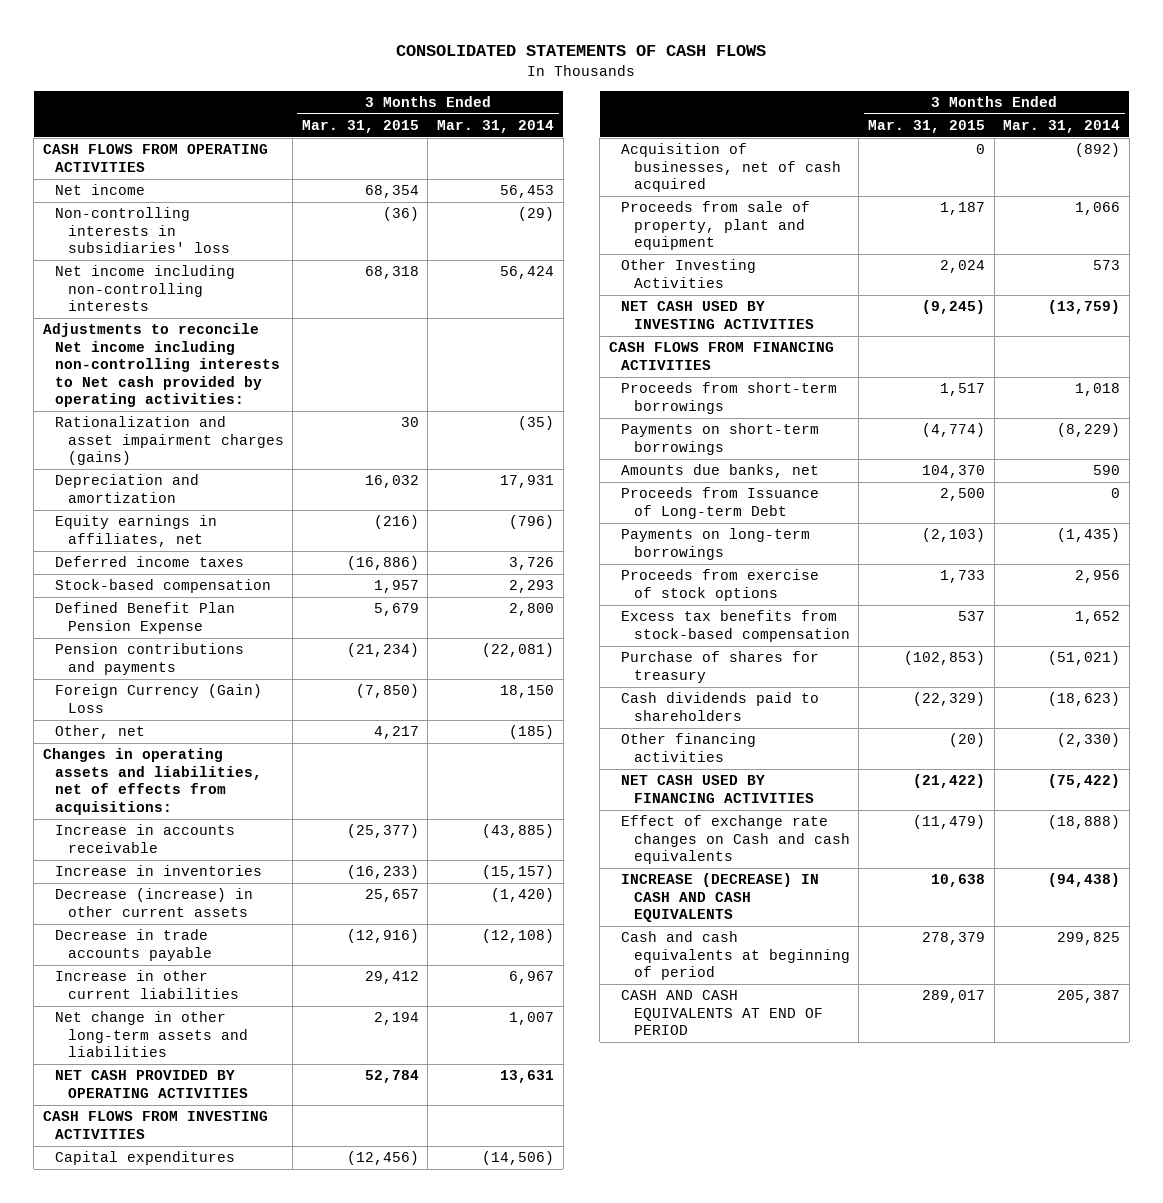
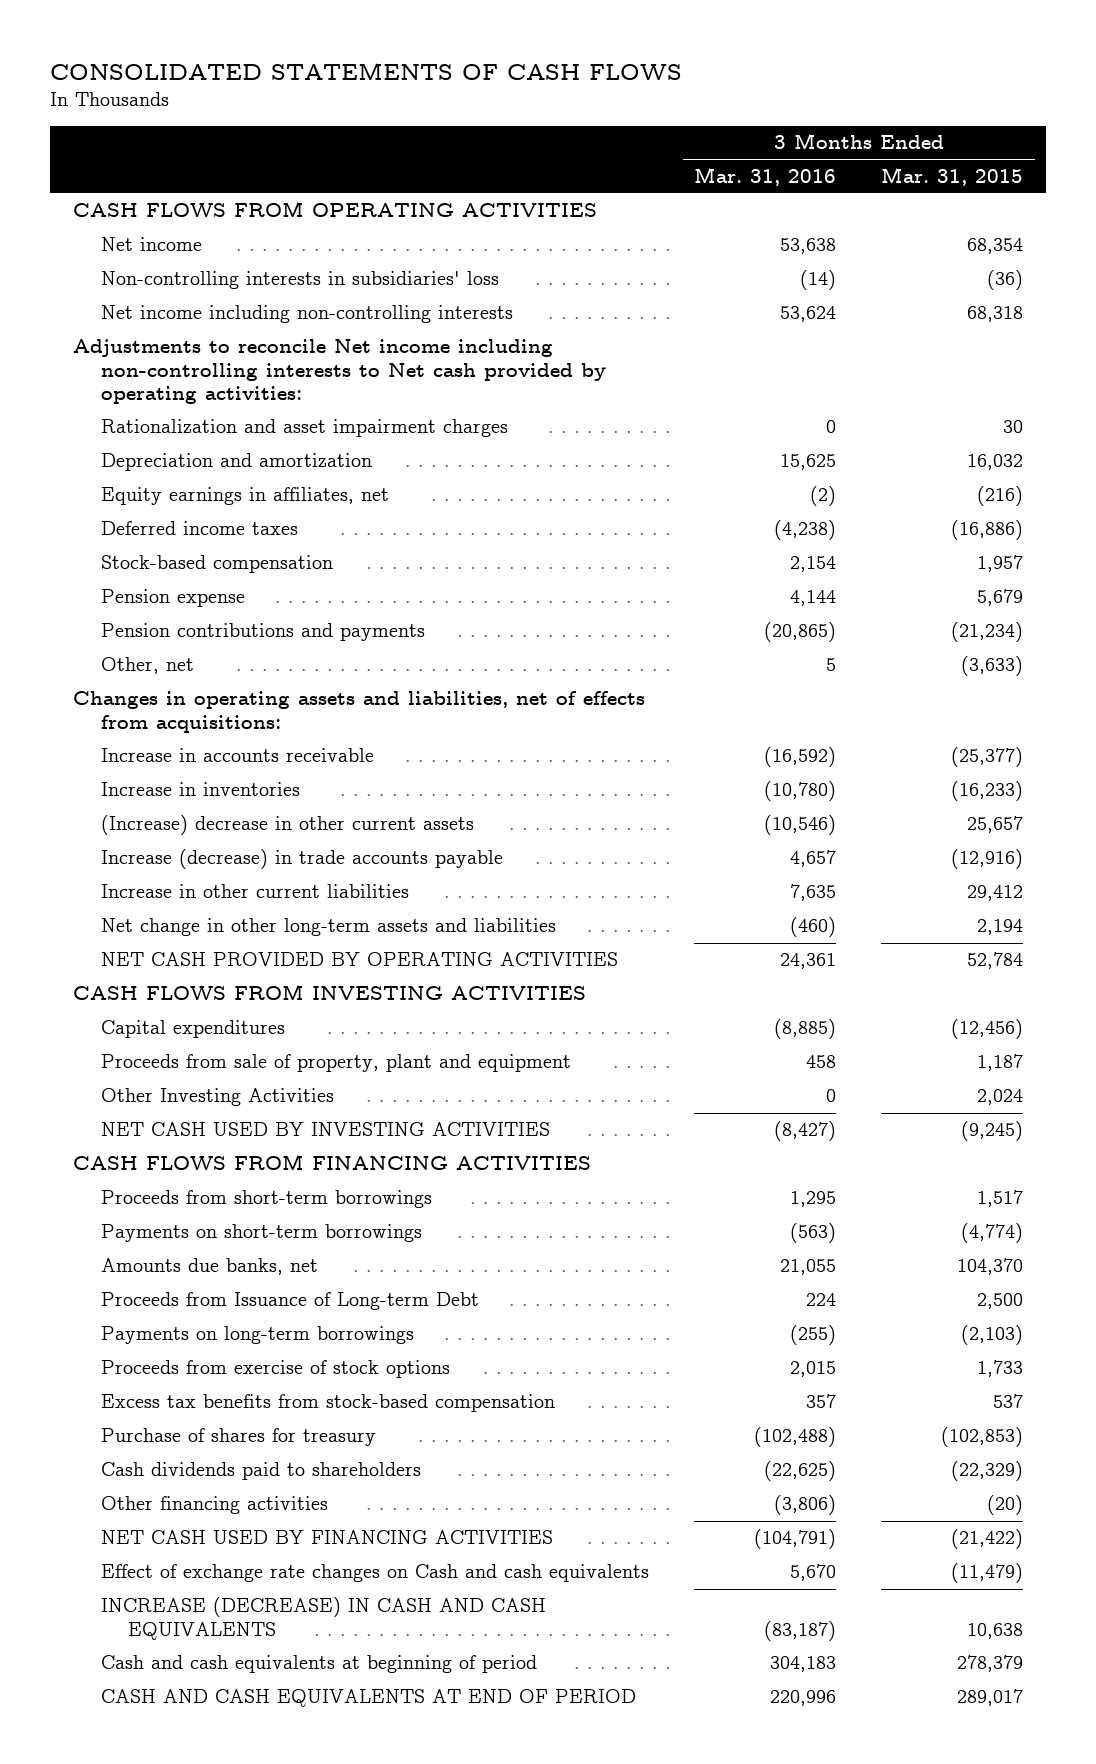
- | 3 Months Ended Mar. 31, 2015 | 3 Months Ended Mar. 31, 2014
+ | 3 Months Ended Mar. 31, 2016 | 3 Months Ended Mar. 31, 2015
- Rationalization and asset impairment charges (gains) | 30 | (35)
+ Rationalization and asset impairment charges | 0 | 30
- Defined Benefit Plan Pension Expense | 5,679 | 2,800
+ Pension expense | 4,144 | 5,679
- Foreign Currency (Gain) Loss | (7,850) | 18,150
- Other, net | 4,217 | (185)
+ Other, net | 5 | (3,633)
- Decrease (increase) in other current assets | 25,657 | (1,420)
- Decrease in trade accounts payable | (12,916) | (12,108)
+ (Increase) decrease in other current assets | (10,546) | 25,657
+ Increase (decrease) in trade accounts payable | 4,657 | (12,916)
- Acquisition of businesses, net of cash acquired | 0 | (892)

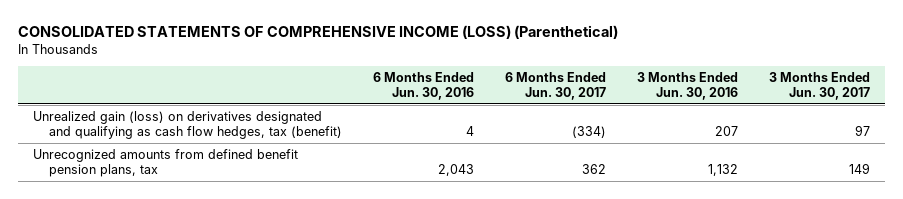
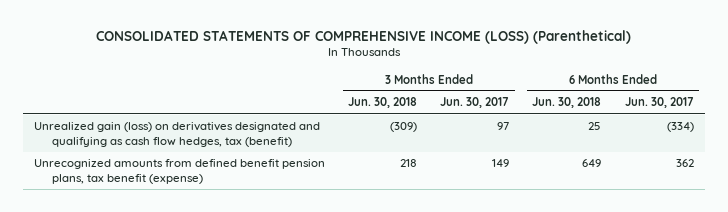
- | 6 Months Ended Jun. 30, 2016 | 6 Months Ended Jun. 30, 2017 | 3 Months Ended Jun. 30, 2016 | 3 Months Ended Jun. 30, 2017
+ | 3 Months Ended Jun. 30, 2018 | 3 Months Ended Jun. 30, 2017 | 6 Months Ended Jun. 30, 2018 | 6 Months Ended Jun. 30, 2017
- Unrecognized amounts from defined benefit pension plans, tax | 2,043 | 362 | 1,132 | 149
+ Unrecognized amounts from defined benefit pension plans, tax benefit (expense) | 218 | 149 | 649 | 362

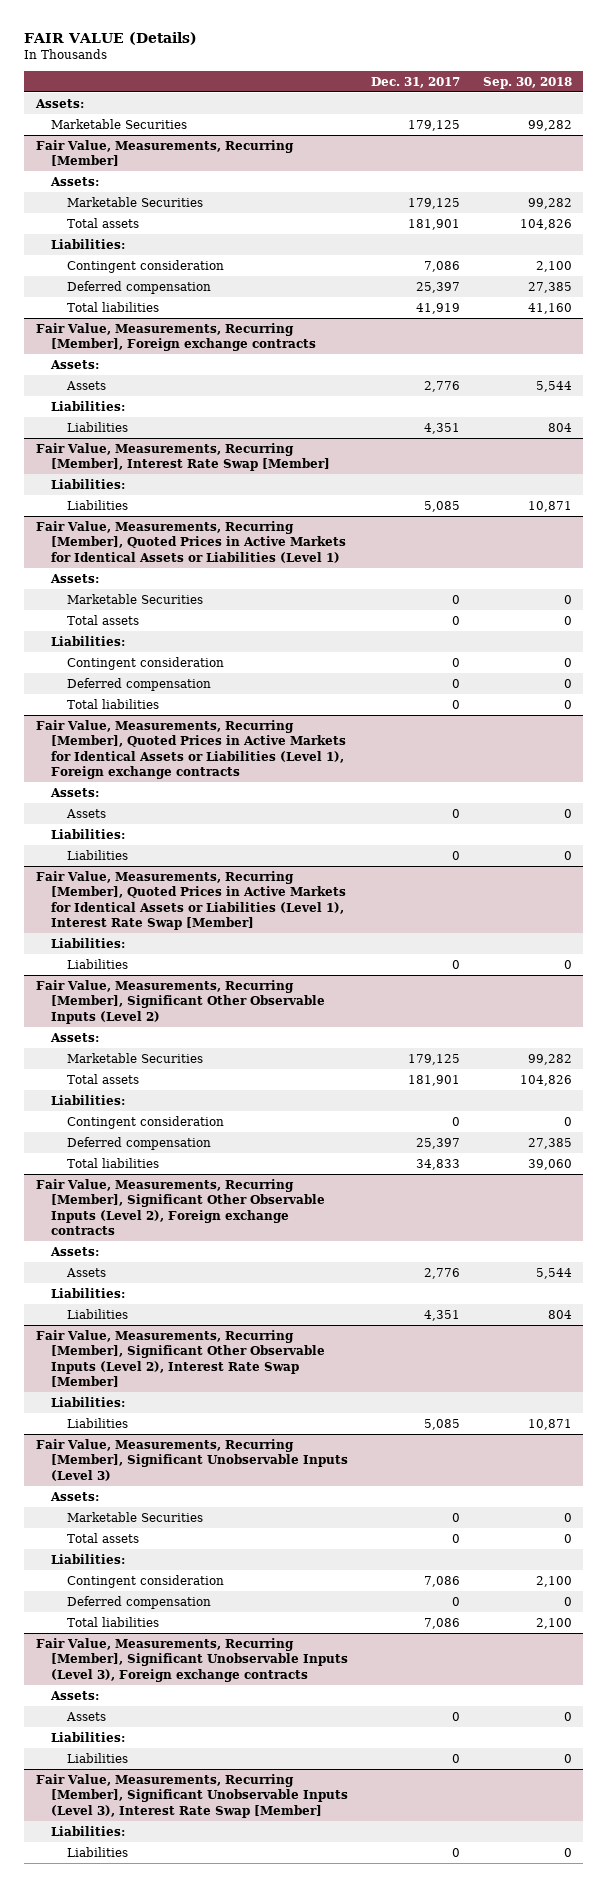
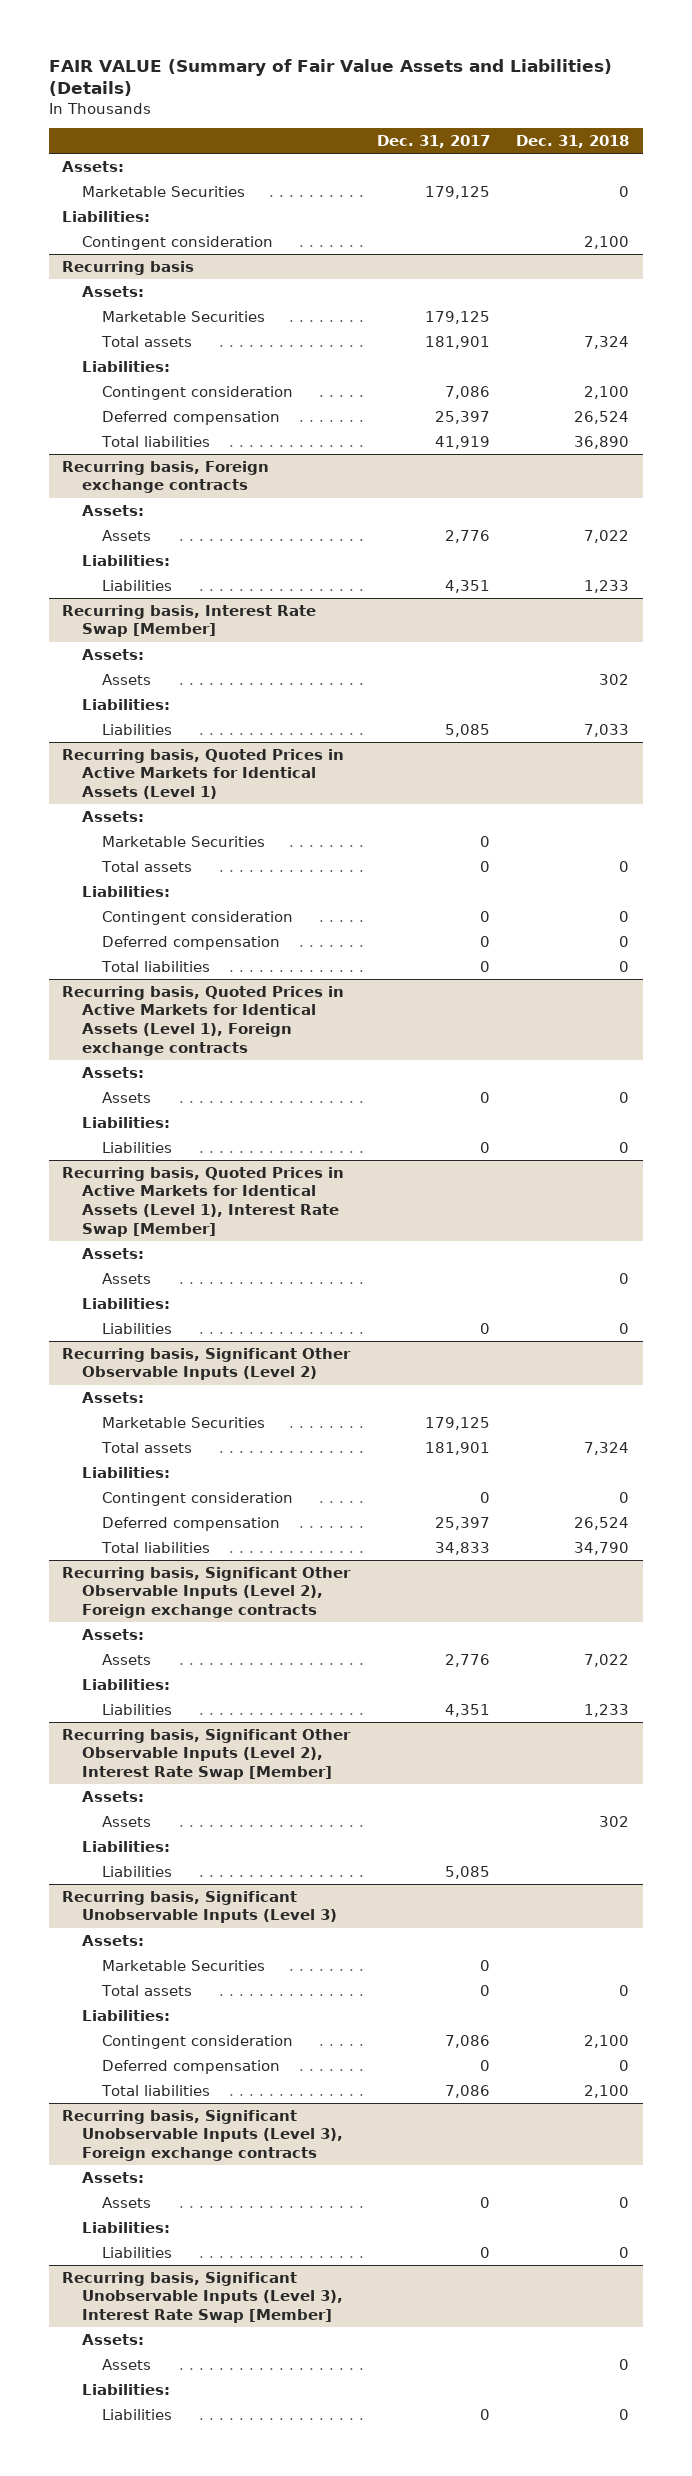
- FAIR VALUE (Details)
+ FAIR VALUE (Summary of Fair Value Assets and Liabilities) (Details)
- | Dec. 31, 2017 | Sep. 30, 2018
+ | Dec. 31, 2017 | Dec. 31, 2018
- Fair Value, Measurements, Recurring [Member]
+ Liabilities:
+ Contingent consideration | | 2,100
+ Recurring basis
- Fair Value, Measurements, Recurring [Member], Foreign exchange contracts
+ Recurring basis, Foreign exchange contracts
- Fair Value, Measurements, Recurring [Member], Interest Rate Swap [Member]
+ Recurring basis, Interest Rate Swap [Member]
+ Assets:
+ Assets | | 302
- Fair Value, Measurements, Recurring [Member], Quoted Prices in Active Markets for Identical Assets or Liabilities (Level 1)
+ Recurring basis, Quoted Prices in Active Markets for Identical Assets (Level 1)
- Fair Value, Measurements, Recurring [Member], Quoted Prices in Active Markets for Identical Assets or Liabilities (Level 1), Foreign exchange contracts
+ Recurring basis, Quoted Prices in Active Markets for Identical Assets (Level 1), Foreign exchange contracts
- Fair Value, Measurements, Recurring [Member], Quoted Prices in Active Markets for Identical Assets or Liabilities (Level 1), Interest Rate Swap [Member]
+ Recurring basis, Quoted Prices in Active Markets for Identical Assets (Level 1), Interest Rate Swap [Member]
+ Assets:
+ Assets | | 0
- Fair Value, Measurements, Recurring [Member], Significant Other Observable Inputs (Level 2)
+ Recurring basis, Significant Other Observable Inputs (Level 2)
- Fair Value, Measurements, Recurring [Member], Significant Other Observable Inputs (Level 2), Foreign exchange contracts
+ Recurring basis, Significant Other Observable Inputs (Level 2), Foreign exchange contracts
- Fair Value, Measurements, Recurring [Member], Significant Other Observable Inputs (Level 2), Interest Rate Swap [Member]
+ Recurring basis, Significant Other Observable Inputs (Level 2), Interest Rate Swap [Member]
+ Assets:
+ Assets | | 302
- Fair Value, Measurements, Recurring [Member], Significant Unobservable Inputs (Level 3)
+ Recurring basis, Significant Unobservable Inputs (Level 3)
- Fair Value, Measurements, Recurring [Member], Significant Unobservable Inputs (Level 3), Foreign exchange contracts
+ Recurring basis, Significant Unobservable Inputs (Level 3), Foreign exchange contracts
- Fair Value, Measurements, Recurring [Member], Significant Unobservable Inputs (Level 3), Interest Rate Swap [Member]
+ Recurring basis, Significant Unobservable Inputs (Level 3), Interest Rate Swap [Member]
+ Assets:
+ Assets | | 0

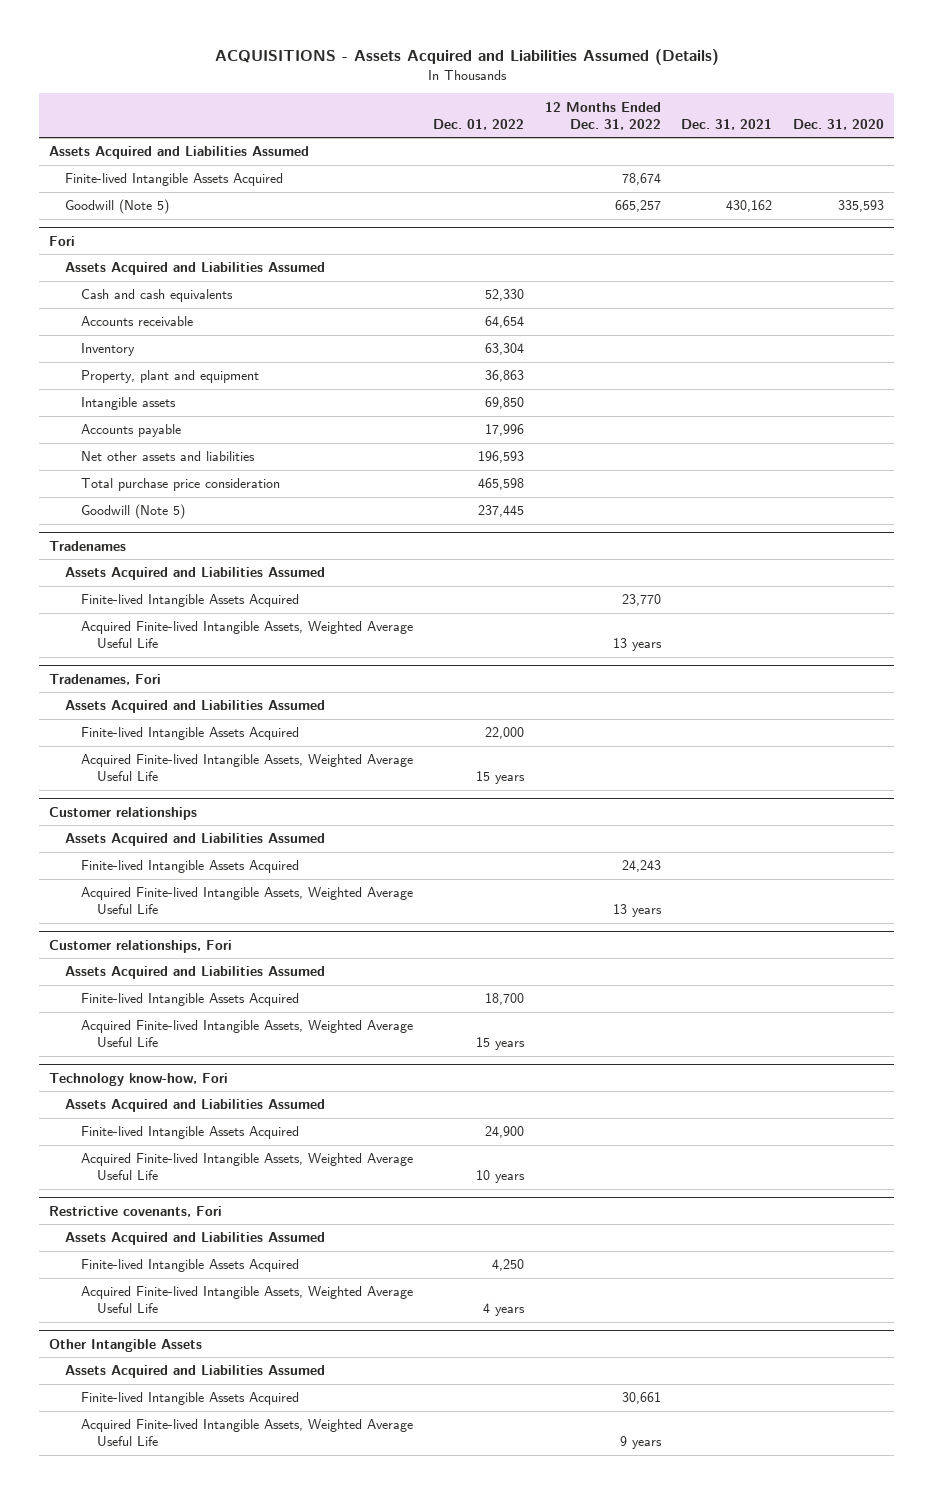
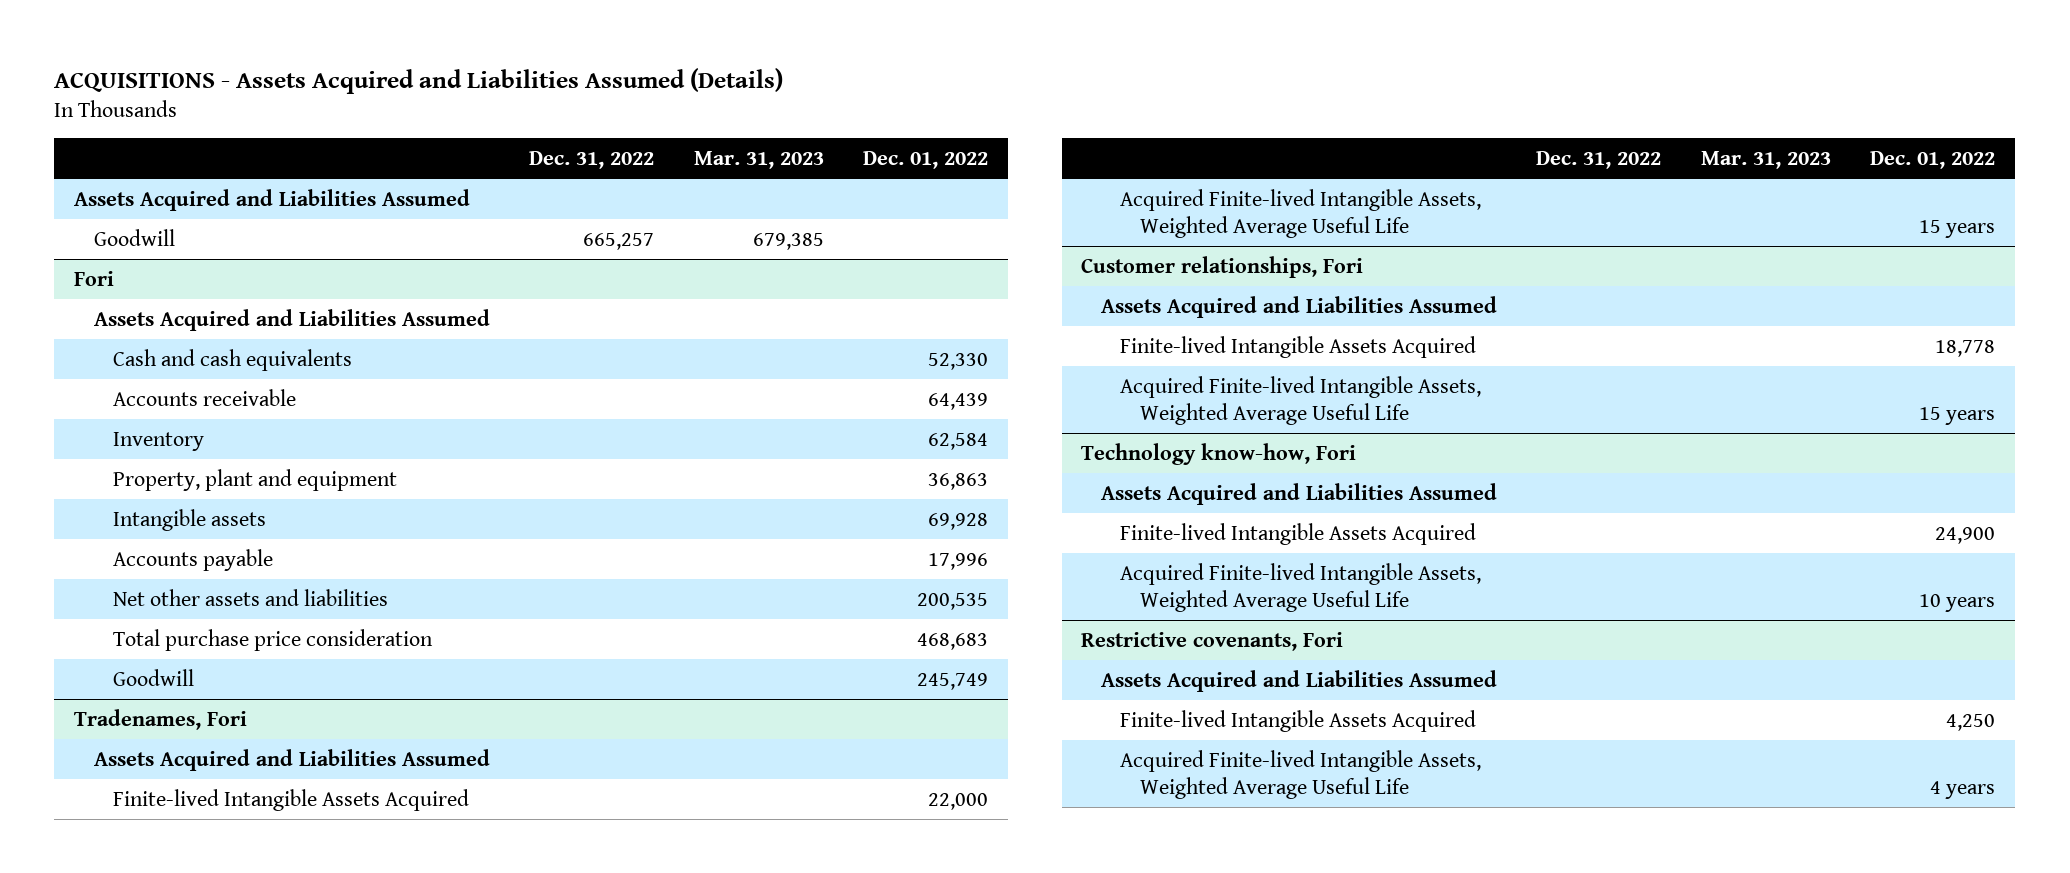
- | Dec. 01, 2022 | 12 Months Ended Dec. 31, 2022 | Dec. 31, 2021 | Dec. 31, 2020
+ | Dec. 31, 2022 | Mar. 31, 2023 | Dec. 01, 2022
- Finite-lived Intangible Assets Acquired | | 78,674 | |
- Goodwill (Note 5) | | 665,257 | 430,162 | 335,593
+ Goodwill | 665,257 | 679,385 |
@ Fori
- Accounts receivable | 64,654 | | |
- Inventory | 63,304 | | |
+ Accounts receivable | | | 64,439
+ Inventory | | | 62,584
- Intangible assets | 69,850 | | |
+ Intangible assets | | | 69,928
- Net other assets and liabilities | 196,593 | | |
- Total purchase price consideration | 465,598 | | |
- Goodwill (Note 5) | 237,445 | | |
- Tradenames
- Assets Acquired and Liabilities Assumed
- Finite-lived Intangible Assets Acquired | | 23,770 | |
- Acquired Finite-lived Intangible Assets, Weighted Average Useful Life | | 13 years | |
@ Fori
+ Net other assets and liabilities | | | 200,535
+ Total purchase price consideration | | | 468,683
+ Goodwill | | | 245,749
- Customer relationships
- Assets Acquired and Liabilities Assumed
- Finite-lived Intangible Assets Acquired | | 24,243 | |
- Acquired Finite-lived Intangible Assets, Weighted Average Useful Life | | 13 years | |
@ Customer relationships, Fori
- Finite-lived Intangible Assets Acquired | 18,700 | | |
+ Finite-lived Intangible Assets Acquired | | | 18,778
- Other Intangible Assets
- Assets Acquired and Liabilities Assumed
- Finite-lived Intangible Assets Acquired | | 30,661 | |
- Acquired Finite-lived Intangible Assets, Weighted Average Useful Life | | 9 years | |

